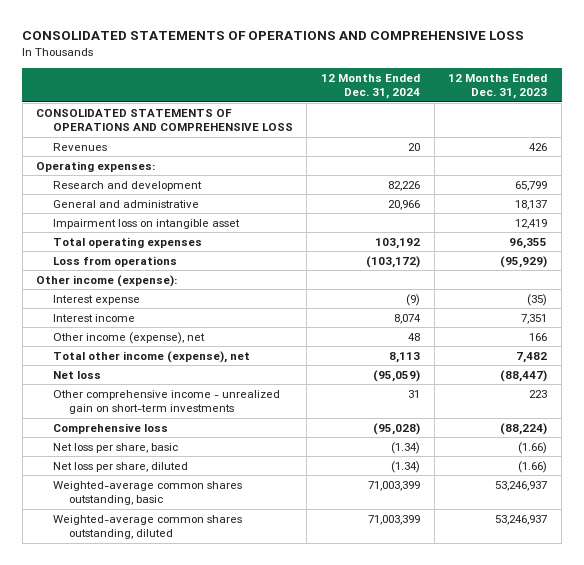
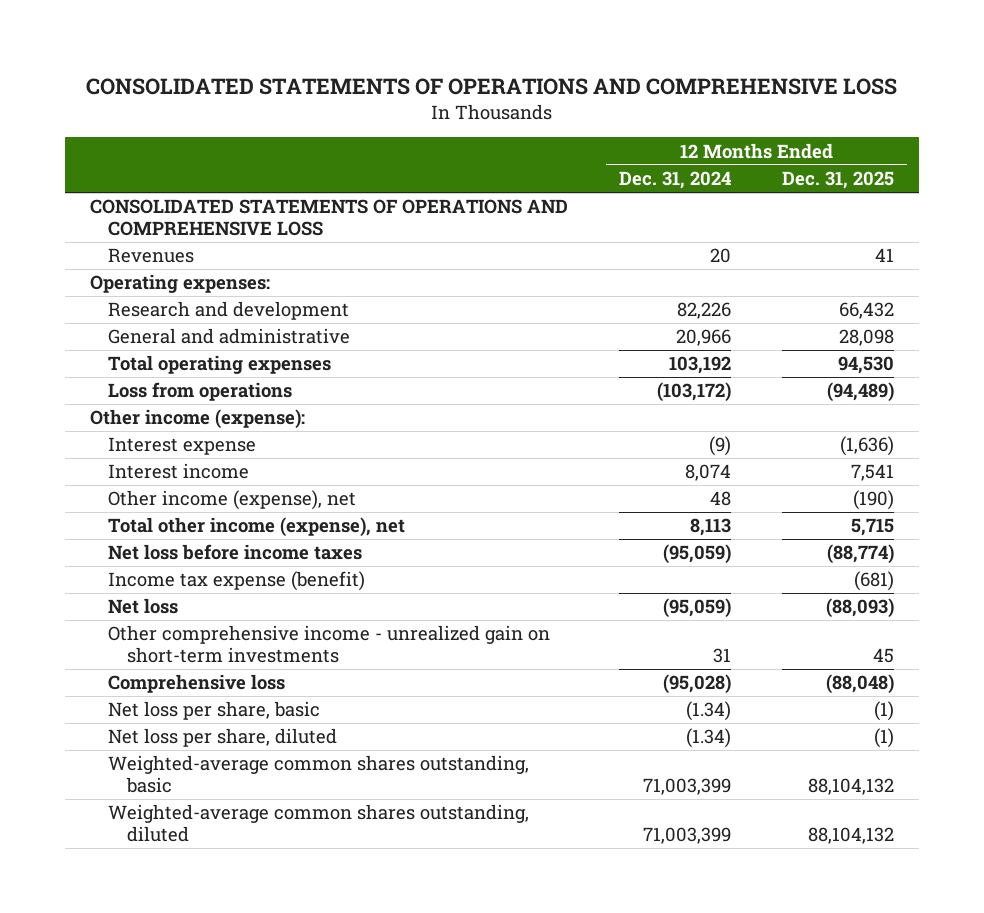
- | 12 Months Ended Dec. 31, 2024 | 12 Months Ended Dec. 31, 2023
+ | 12 Months Ended Dec. 31, 2024 | 12 Months Ended Dec. 31, 2025
- Impairment loss on intangible asset | | 12,419
+ Net loss before income taxes | (95,059) | (88,774)
+ Income tax expense (benefit) | | (681)

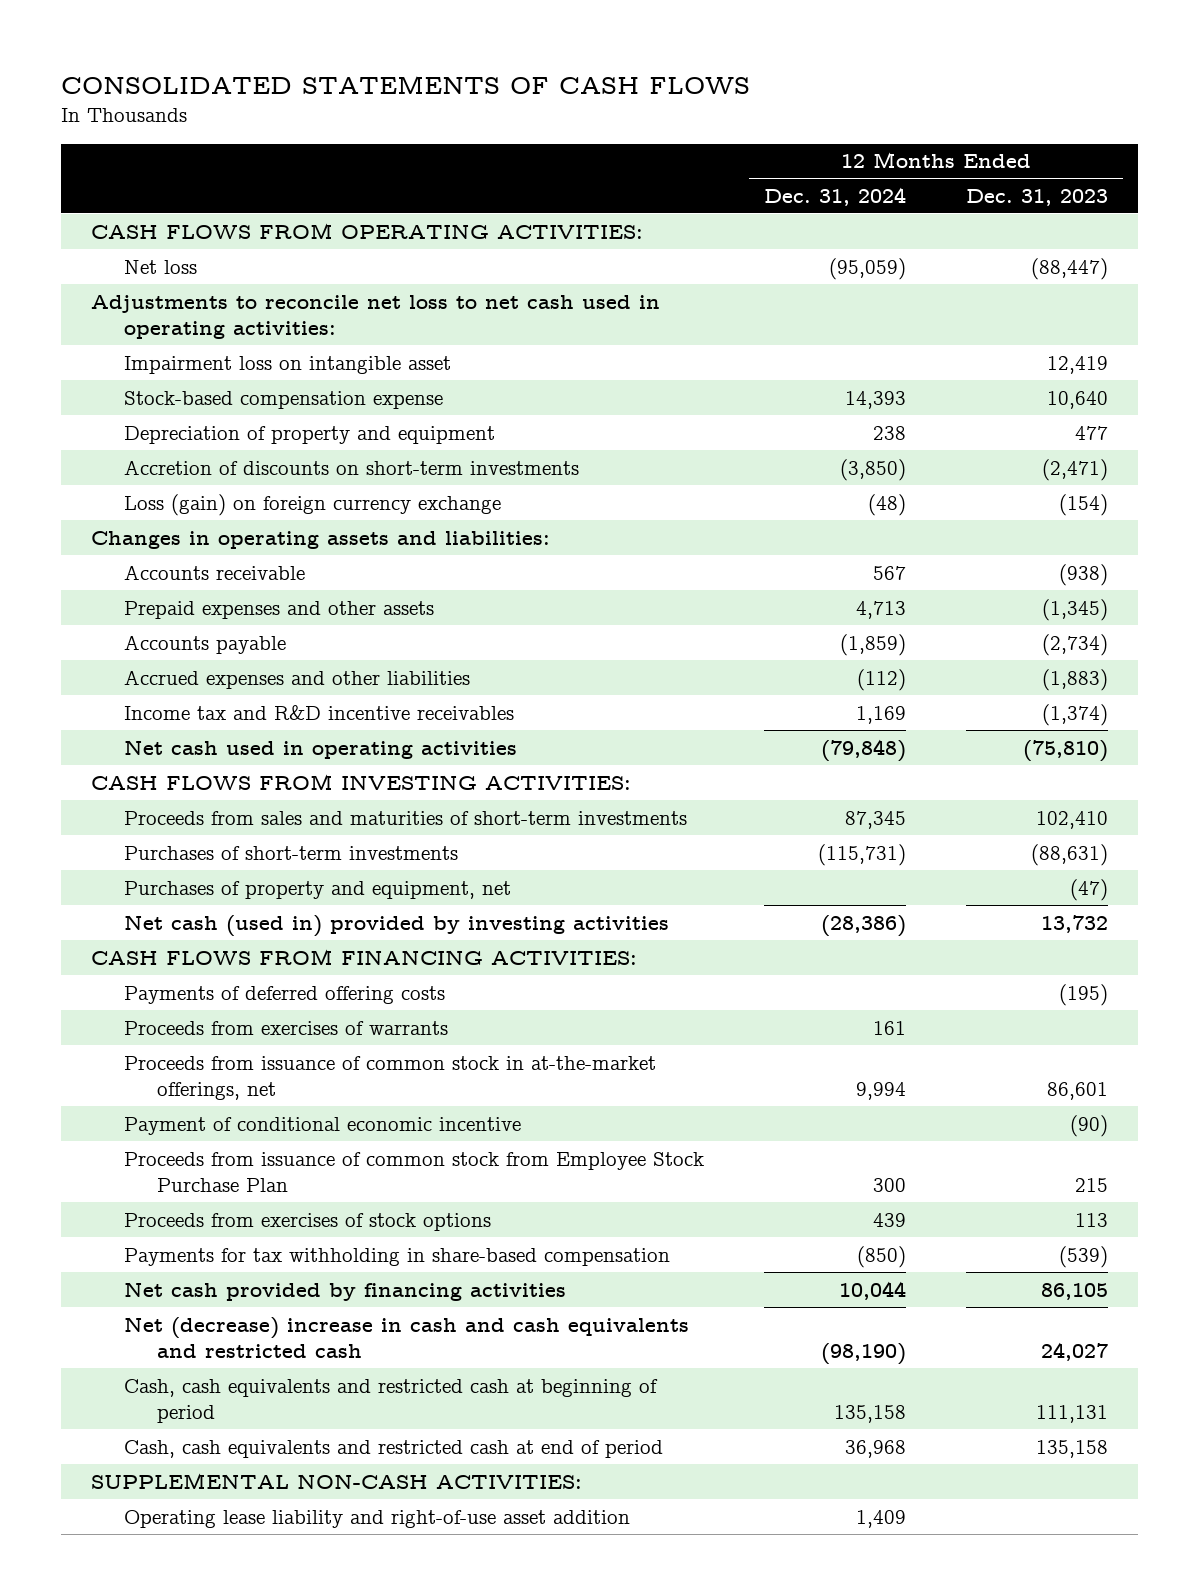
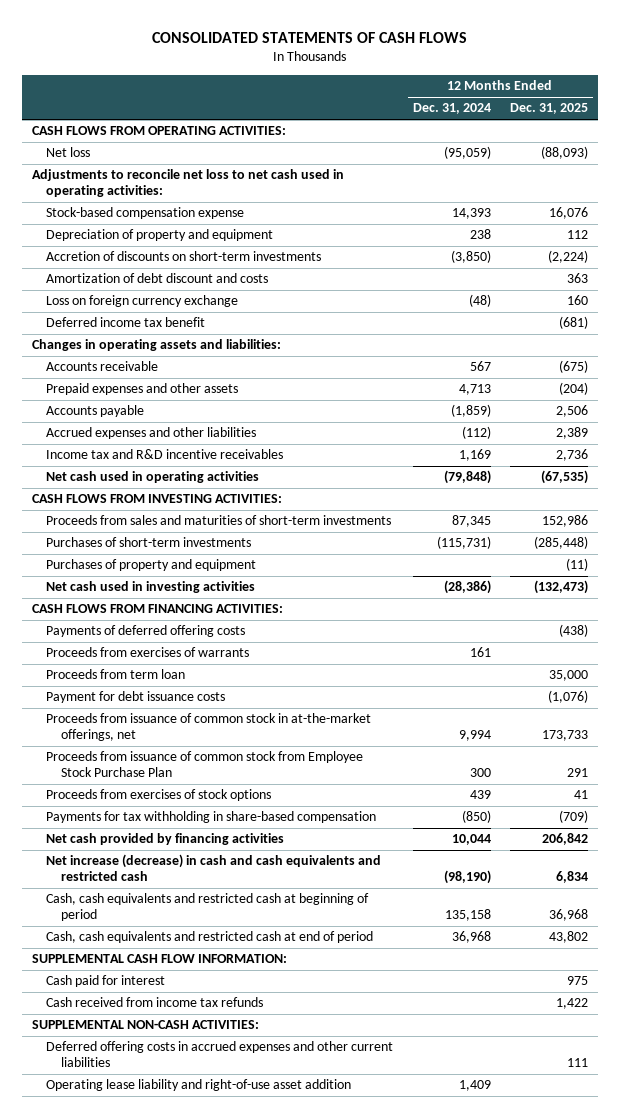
- | 12 Months Ended Dec. 31, 2024 | 12 Months Ended Dec. 31, 2023
+ | 12 Months Ended Dec. 31, 2024 | 12 Months Ended Dec. 31, 2025
- Impairment loss on intangible asset | | 12,419
- Loss (gain) on foreign currency exchange | (48) | (154)
+ Amortization of debt discount and costs | | 363
+ Loss on foreign currency exchange | (48) | 160
+ Deferred income tax benefit | | (681)
- Purchases of property and equipment, net | | (47)
- Net cash (used in) provided by investing activities | (28,386) | 13,732
+ Purchases of property and equipment | | (11)
+ Net cash used in investing activities | (28,386) | (132,473)
+ Proceeds from term loan | | 35,000
+ Payment for debt issuance costs | | (1,076)
- Payment of conditional economic incentive | | (90)
- Net (decrease) increase in cash and cash equivalents and restricted cash | (98,190) | 24,027
+ Net increase (decrease) in cash and cash equivalents and restricted cash | (98,190) | 6,834
+ SUPPLEMENTAL CASH FLOW INFORMATION:
+ Cash paid for interest | | 975
+ Cash received from income tax refunds | | 1,422
+ Deferred offering costs in accrued expenses and other current liabilities | | 111

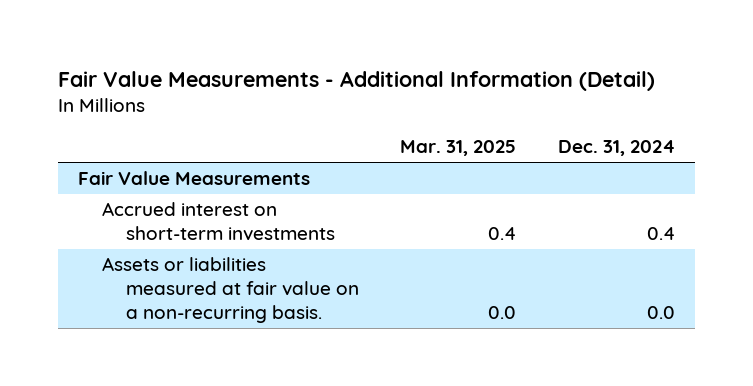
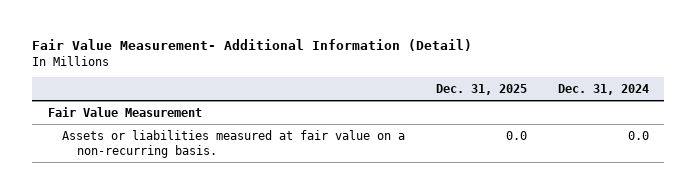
- Fair Value Measurements - Additional Information (Detail)
+ Fair Value Measurement- Additional Information (Detail)
- | Mar. 31, 2025 | Dec. 31, 2024
+ | Dec. 31, 2025 | Dec. 31, 2024
- Fair Value Measurements
- Accrued interest on short-term investments | 0.4 | 0.4
+ Fair Value Measurement

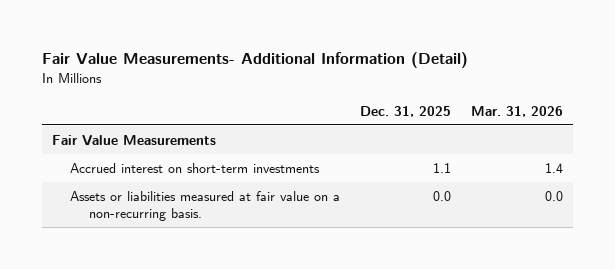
- Fair Value Measurement- Additional Information (Detail)
+ Fair Value Measurements- Additional Information (Detail)
- | Dec. 31, 2025 | Dec. 31, 2024
+ | Dec. 31, 2025 | Mar. 31, 2026
- Fair Value Measurement
+ Fair Value Measurements
+ Accrued interest on short-term investments | 1.1 | 1.4

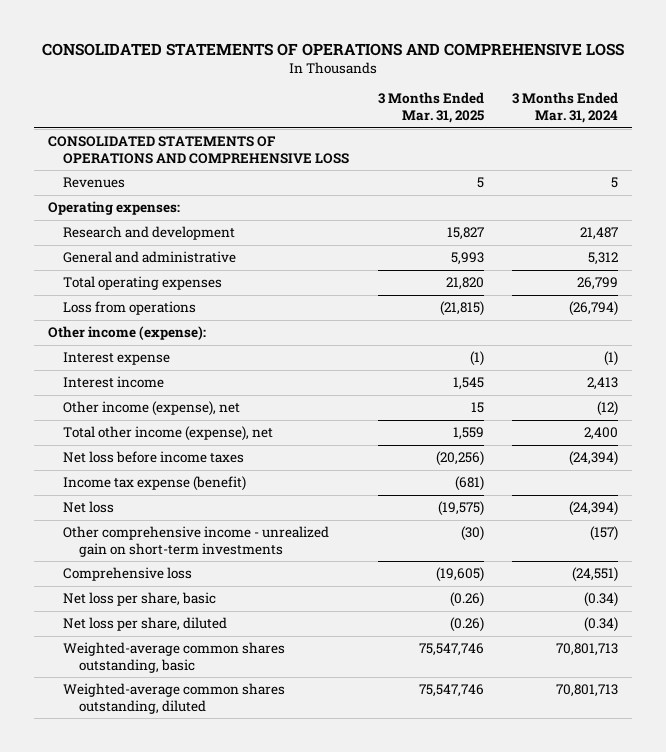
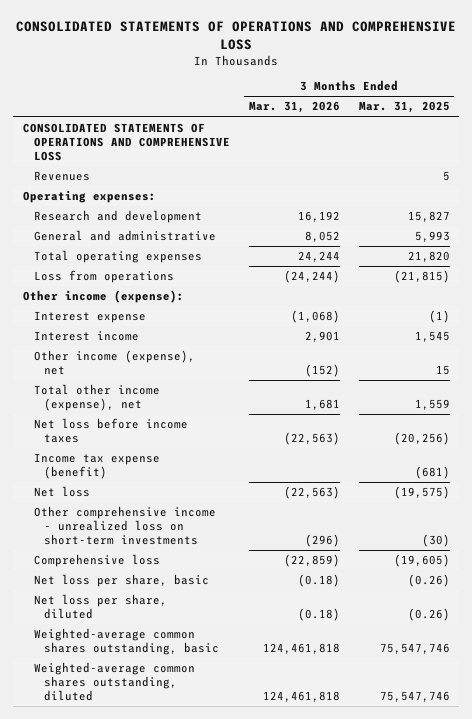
- | 3 Months Ended Mar. 31, 2025 | 3 Months Ended Mar. 31, 2024
+ | 3 Months Ended Mar. 31, 2026 | 3 Months Ended Mar. 31, 2025
- Other comprehensive income - unrealized gain on short-term investments | (30) | (157)
+ Other comprehensive income - unrealized loss on short-term investments | (296) | (30)

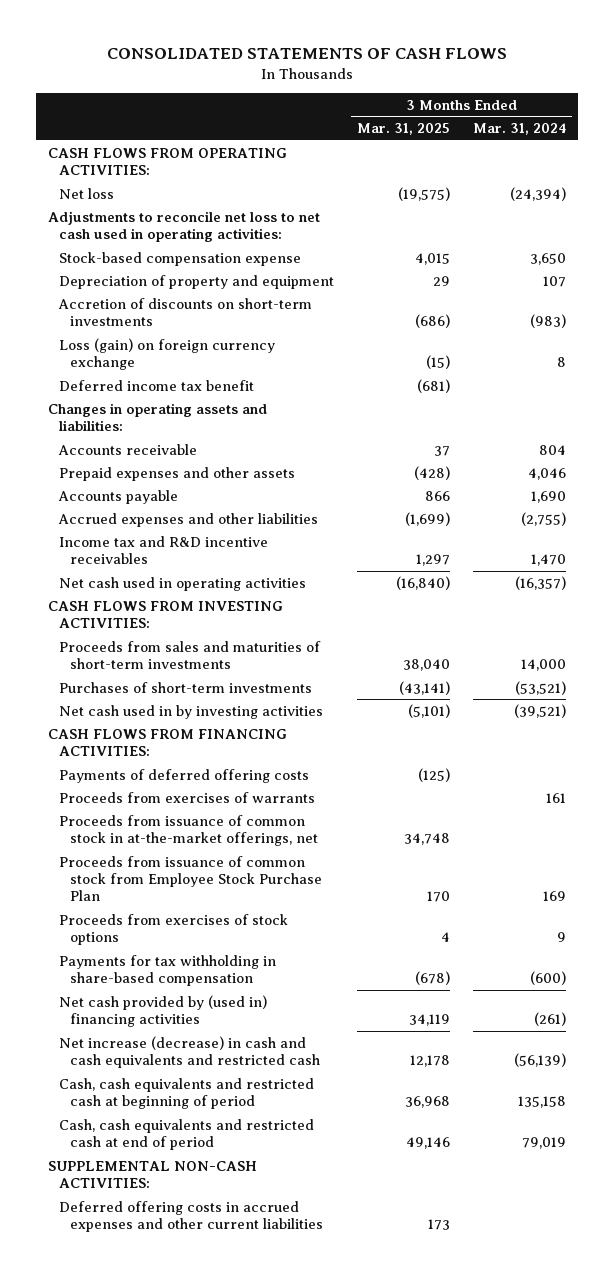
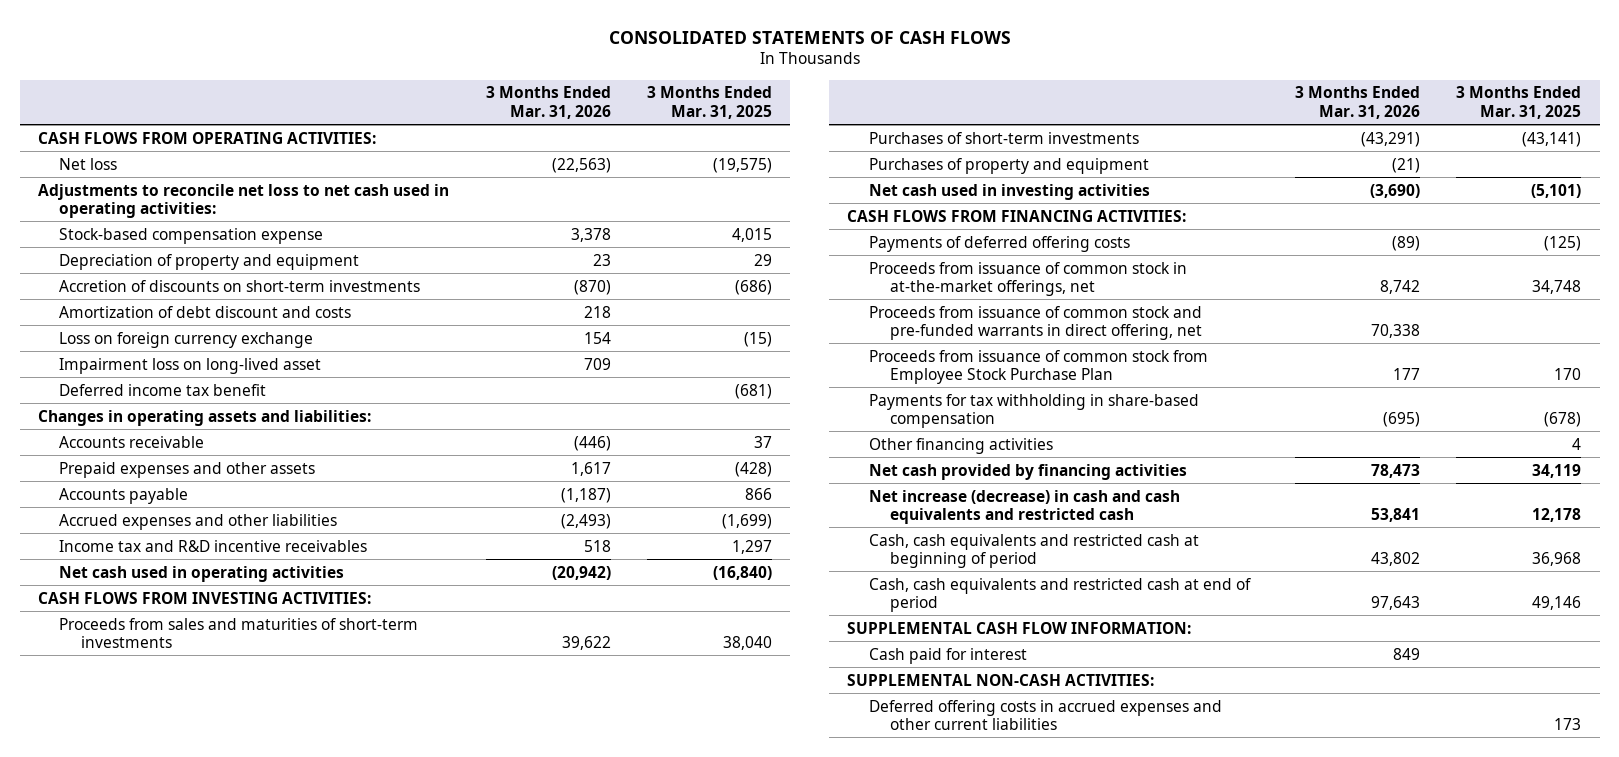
- | 3 Months Ended Mar. 31, 2025 | 3 Months Ended Mar. 31, 2024
+ | 3 Months Ended Mar. 31, 2026 | 3 Months Ended Mar. 31, 2025
- Loss (gain) on foreign currency exchange | (15) | 8
+ Amortization of debt discount and costs | 218 |
+ Loss on foreign currency exchange | 154 | (15)
+ Impairment loss on long-lived asset | 709 |
- Net cash used in by investing activities | (5,101) | (39,521)
+ Purchases of property and equipment | (21) |
+ Net cash used in investing activities | (3,690) | (5,101)
- Proceeds from exercises of warrants | | 161
+ Proceeds from issuance of common stock and pre-funded warrants in direct offering, net | 70,338 |
- Proceeds from exercises of stock options | 4 | 9
- Net cash provided by (used in) financing activities | 34,119 | (261)
+ Other financing activities | | 4
+ Net cash provided by financing activities | 78,473 | 34,119
+ SUPPLEMENTAL CASH FLOW INFORMATION:
+ Cash paid for interest | 849 |

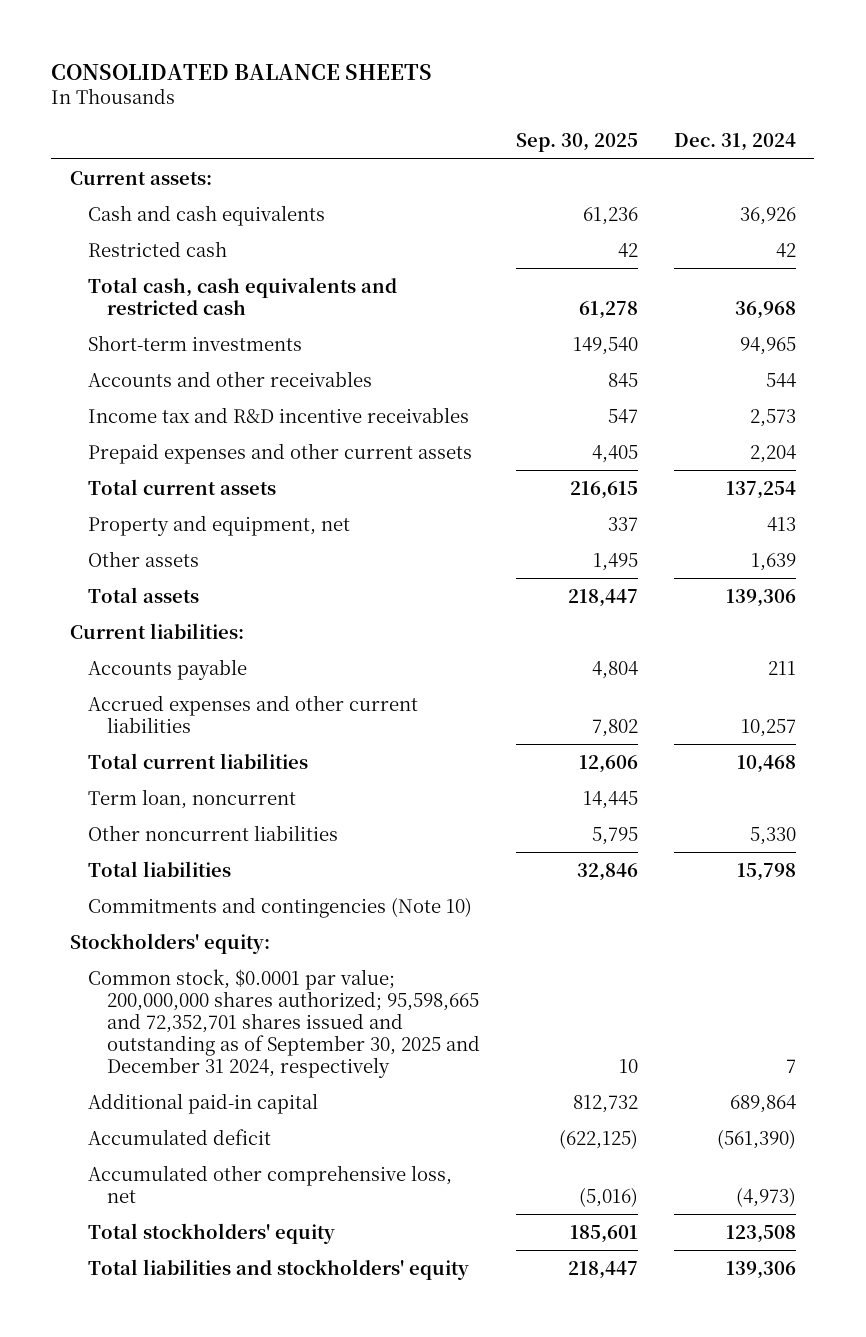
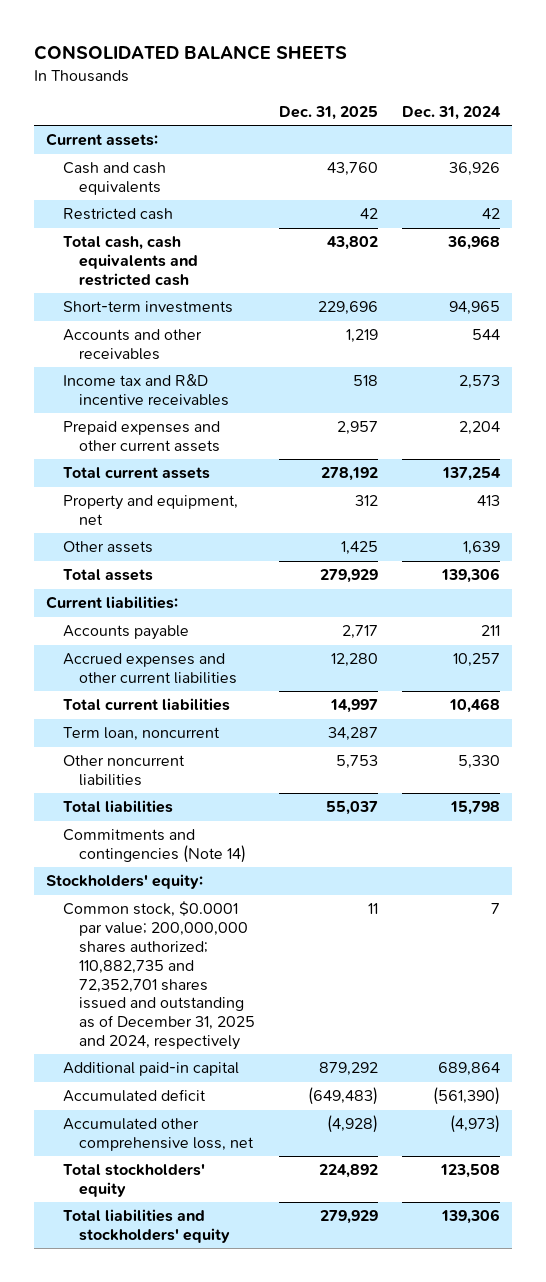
- | Sep. 30, 2025 | Dec. 31, 2024
+ | Dec. 31, 2025 | Dec. 31, 2024
- Commitments and contingencies (Note 10)
+ Commitments and contingencies (Note 14)
- Common stock, $0.0001 par value; 200,000,000 shares authorized; 95,598,665 and 72,352,701 shares issued and outstanding as of September 30, 2025 and December 31 2024, respectively | 10 | 7
+ Common stock, $0.0001 par value; 200,000,000 shares authorized; 110,882,735 and 72,352,701 shares issued and outstanding as of December 31, 2025 and 2024, respectively | 11 | 7

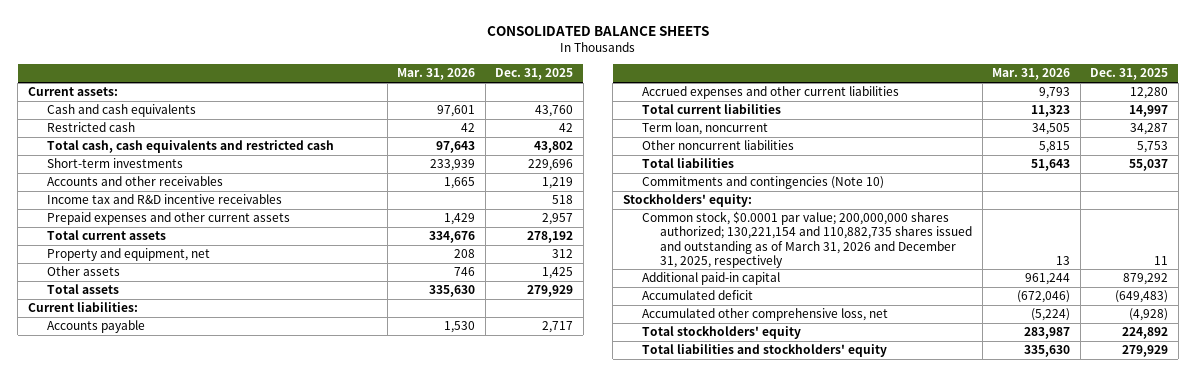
- | Dec. 31, 2025 | Dec. 31, 2024
+ | Mar. 31, 2026 | Dec. 31, 2025
- Commitments and contingencies (Note 14)
+ Commitments and contingencies (Note 10)
- Common stock, $0.0001 par value; 200,000,000 shares authorized; 110,882,735 and 72,352,701 shares issued and outstanding as of December 31, 2025 and 2024, respectively | 11 | 7
+ Common stock, $0.0001 par value; 200,000,000 shares authorized; 130,221,154 and 110,882,735 shares issued and outstanding as of March 31, 2026 and December 31, 2025, respectively | 13 | 11

